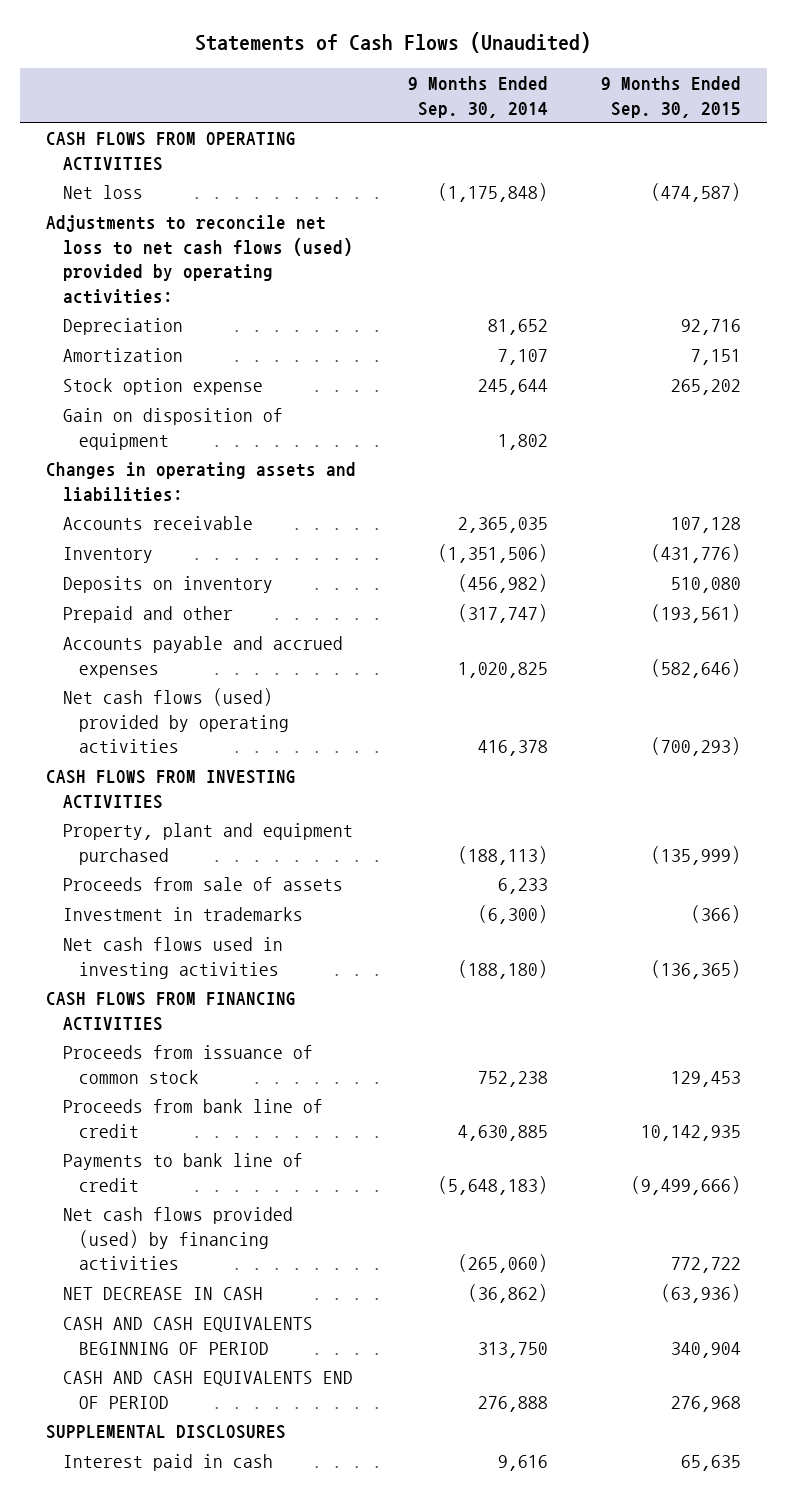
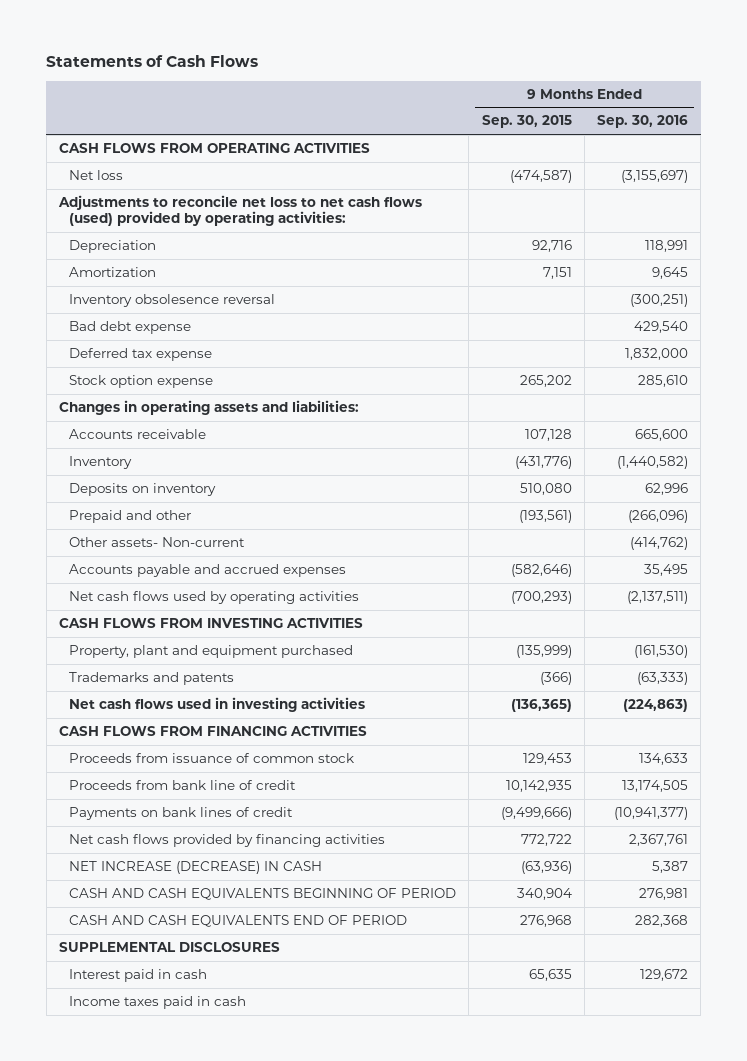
- Statements of Cash Flows (Unaudited)
+ Statements of Cash Flows
- | 9 Months Ended Sep. 30, 2014 | 9 Months Ended Sep. 30, 2015
+ | 9 Months Ended Sep. 30, 2015 | 9 Months Ended Sep. 30, 2016
+ Inventory obsolesence reversal | | (300,251)
+ Bad debt expense | | 429,540
+ Deferred tax expense | | 1,832,000
- Gain on disposition of equipment | 1,802 |
+ Other assets- Non-current | | (414,762)
- Net cash flows (used) provided by operating activities | 416,378 | (700,293)
+ Net cash flows used by operating activities | (700,293) | (2,137,511)
- Proceeds from sale of assets | 6,233 |
- Investment in trademarks | (6,300) | (366)
+ Trademarks and patents | (366) | (63,333)
- Payments to bank line of credit | (5,648,183) | (9,499,666)
- Net cash flows provided (used) by financing activities | (265,060) | 772,722
- NET DECREASE IN CASH | (36,862) | (63,936)
+ Payments on bank lines of credit | (9,499,666) | (10,941,377)
+ Net cash flows provided by financing activities | 772,722 | 2,367,761
+ NET INCREASE (DECREASE) IN CASH | (63,936) | 5,387
+ Income taxes paid in cash

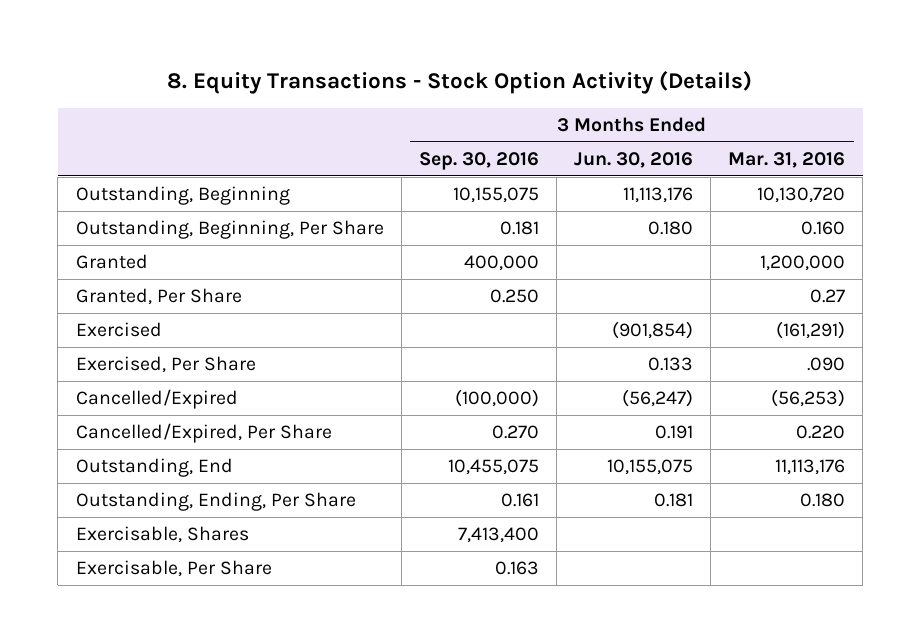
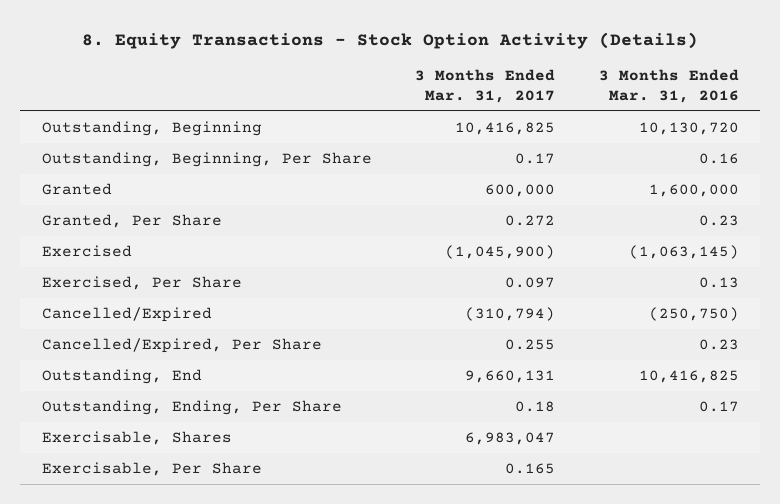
- | 3 Months Ended Sep. 30, 2016 | 3 Months Ended Jun. 30, 2016 | 3 Months Ended Mar. 31, 2016
+ | 3 Months Ended Mar. 31, 2017 | 3 Months Ended Mar. 31, 2016
- Outstanding, Beginning, Per Share | 0.181 | 0.180 | 0.160
- Granted | 400,000 | | 1,200,000
- Granted, Per Share | 0.250 | | 0.27
- Exercised | | (901,854) | (161,291)
- Exercised, Per Share | | 0.133 | .090
- Cancelled/Expired | (100,000) | (56,247) | (56,253)
- Cancelled/Expired, Per Share | 0.270 | 0.191 | 0.220
- Outstanding, End | 10,455,075 | 10,155,075 | 11,113,176
- Outstanding, Ending, Per Share | 0.161 | 0.181 | 0.180
+ Outstanding, Beginning, Per Share | 0.17 | 0.16
+ Granted | 600,000 | 1,600,000
+ Granted, Per Share | 0.272 | 0.23
+ Exercised | (1,045,900) | (1,063,145)
+ Exercised, Per Share | 0.097 | 0.13
+ Cancelled/Expired | (310,794) | (250,750)
+ Cancelled/Expired, Per Share | 0.255 | 0.23
+ Outstanding, End | 9,660,131 | 10,416,825
+ Outstanding, Ending, Per Share | 0.18 | 0.17

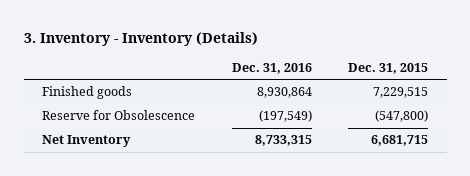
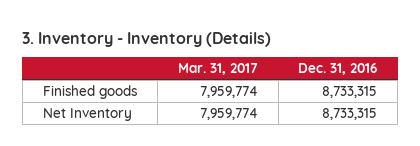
- | Dec. 31, 2016 | Dec. 31, 2015
+ | Mar. 31, 2017 | Dec. 31, 2016
- Finished goods | 8,930,864 | 7,229,515
- Reserve for Obsolescence | (197,549) | (547,800)
+ Finished goods | 7,959,774 | 8,733,315

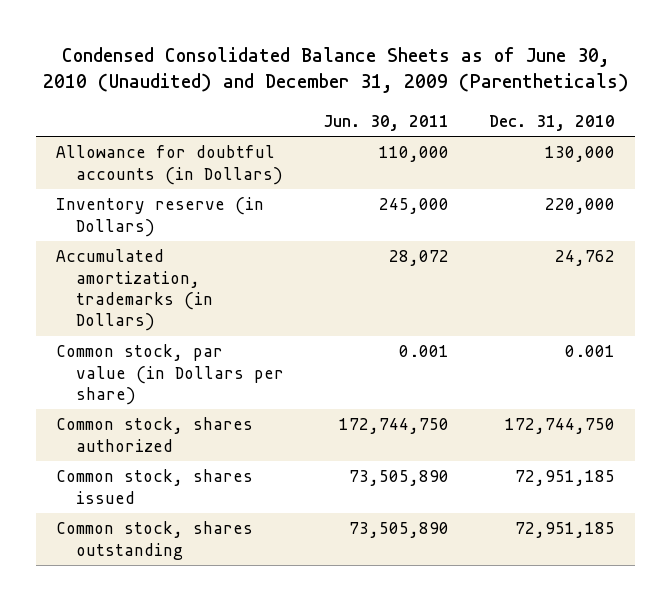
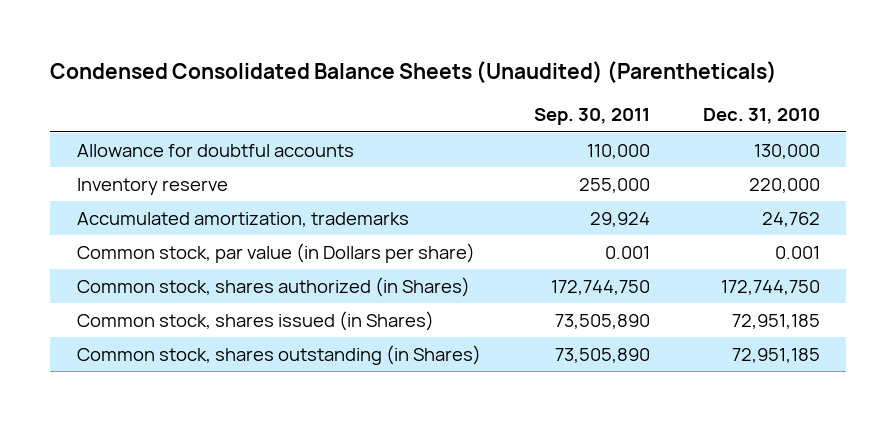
- Condensed Consolidated Balance Sheets as of June 30, 2010 (Unaudited) and December 31, 2009 (Parentheticals)
+ Condensed Consolidated Balance Sheets (Unaudited) (Parentheticals)
- | Jun. 30, 2011 | Dec. 31, 2010
+ | Sep. 30, 2011 | Dec. 31, 2010
- Allowance for doubtful accounts (in Dollars) | 110,000 | 130,000
- Inventory reserve (in Dollars) | 245,000 | 220,000
- Accumulated amortization, trademarks (in Dollars) | 28,072 | 24,762
+ Allowance for doubtful accounts | 110,000 | 130,000
+ Inventory reserve | 255,000 | 220,000
+ Accumulated amortization, trademarks | 29,924 | 24,762
- Common stock, shares authorized | 172,744,750 | 172,744,750
- Common stock, shares issued | 73,505,890 | 72,951,185
- Common stock, shares outstanding | 73,505,890 | 72,951,185
+ Common stock, shares authorized (in Shares) | 172,744,750 | 172,744,750
+ Common stock, shares issued (in Shares) | 73,505,890 | 72,951,185
+ Common stock, shares outstanding (in Shares) | 73,505,890 | 72,951,185

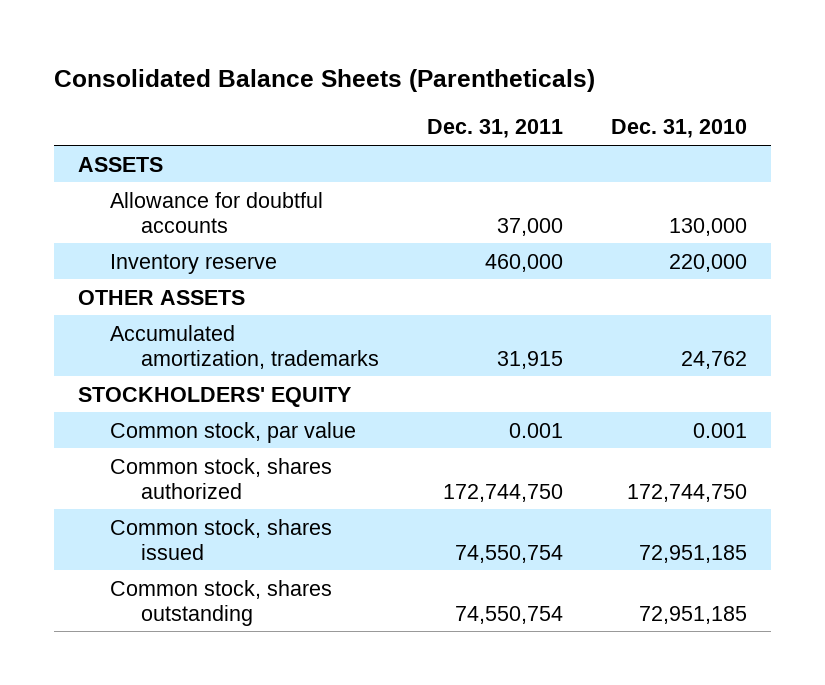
- Condensed Consolidated Balance Sheets (Unaudited) (Parentheticals)
+ Consolidated Balance Sheets (Parentheticals)
- | Sep. 30, 2011 | Dec. 31, 2010
+ | Dec. 31, 2011 | Dec. 31, 2010
+ ASSETS
+ OTHER ASSETS
- Common stock, par value (in Dollars per share) | 0.001 | 0.001
- Common stock, shares authorized (in Shares) | 172,744,750 | 172,744,750
- Common stock, shares issued (in Shares) | 73,505,890 | 72,951,185
- Common stock, shares outstanding (in Shares) | 73,505,890 | 72,951,185
+ STOCKHOLDERS' EQUITY
+ Common stock, par value | 0.001 | 0.001
+ Common stock, shares authorized | 172,744,750 | 172,744,750
+ Common stock, shares issued | 74,550,754 | 72,951,185
+ Common stock, shares outstanding | 74,550,754 | 72,951,185

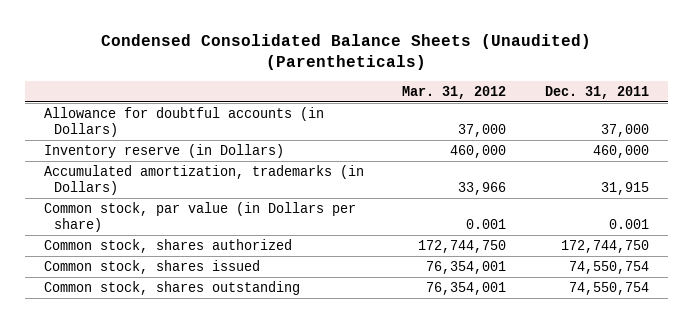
- Consolidated Balance Sheets (Parentheticals)
+ Condensed Consolidated Balance Sheets (Unaudited) (Parentheticals)
- | Dec. 31, 2011 | Dec. 31, 2010
+ | Mar. 31, 2012 | Dec. 31, 2011
- ASSETS
- Allowance for doubtful accounts | 37,000 | 130,000
- Inventory reserve | 460,000 | 220,000
- OTHER ASSETS
- Accumulated amortization, trademarks | 31,915 | 24,762
- STOCKHOLDERS' EQUITY
- Common stock, par value | 0.001 | 0.001
+ Allowance for doubtful accounts (in Dollars) | 37,000 | 37,000
+ Inventory reserve (in Dollars) | 460,000 | 460,000
+ Accumulated amortization, trademarks (in Dollars) | 33,966 | 31,915
+ Common stock, par value (in Dollars per share) | 0.001 | 0.001

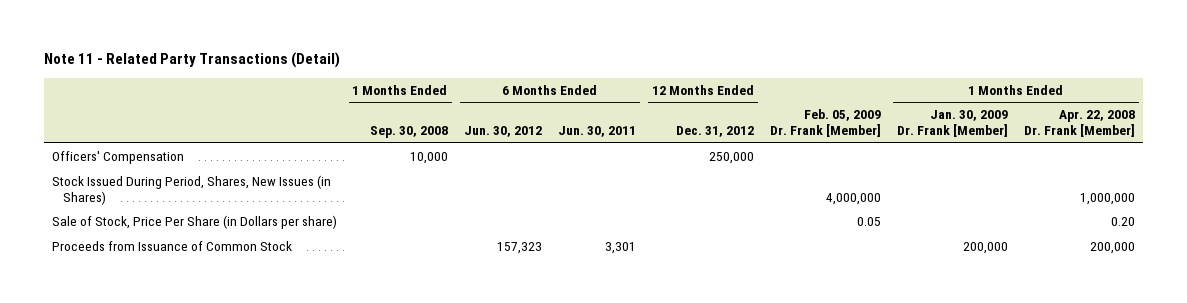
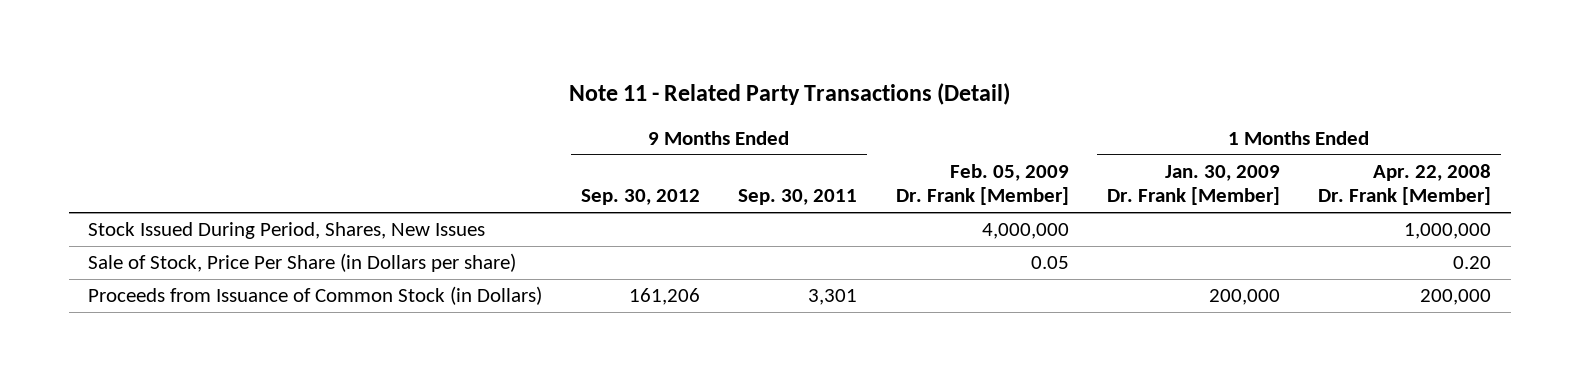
- | 1 Months Ended Sep. 30, 2008 | 6 Months Ended Jun. 30, 2012 | 6 Months Ended Jun. 30, 2011 | 12 Months Ended Dec. 31, 2012 | Feb. 05, 2009 Dr. Frank [Member] | 1 Months Ended Jan. 30, 2009 Dr. Frank [Member] | 1 Months Ended Apr. 22, 2008 Dr. Frank [Member]
+ | 9 Months Ended Sep. 30, 2012 | 9 Months Ended Sep. 30, 2011 | Feb. 05, 2009 Dr. Frank [Member] | 1 Months Ended Jan. 30, 2009 Dr. Frank [Member] | 1 Months Ended Apr. 22, 2008 Dr. Frank [Member]
- Officers' Compensation | 10,000 | | | 250,000 | | |
- Stock Issued During Period, Shares, New Issues (in Shares) | | | | | 4,000,000 | | 1,000,000
+ Stock Issued During Period, Shares, New Issues | | | 4,000,000 | | 1,000,000
- Proceeds from Issuance of Common Stock | | 157,323 | 3,301 | | | 200,000 | 200,000
+ Proceeds from Issuance of Common Stock (in Dollars) | 161,206 | 3,301 | | 200,000 | 200,000

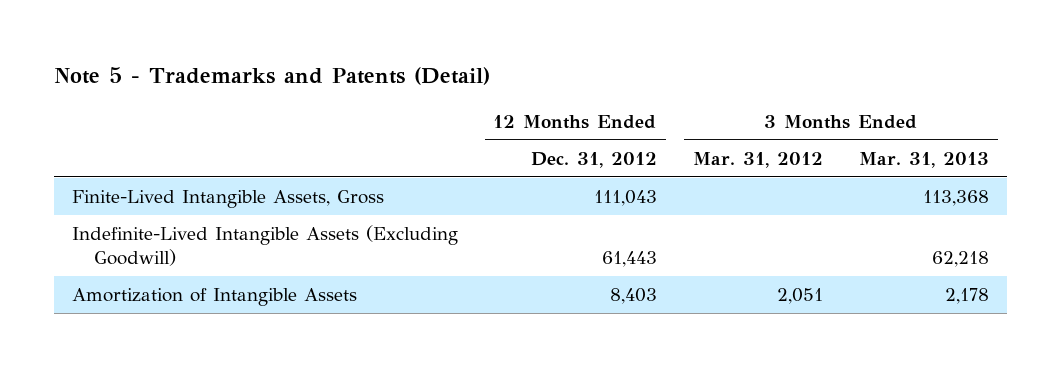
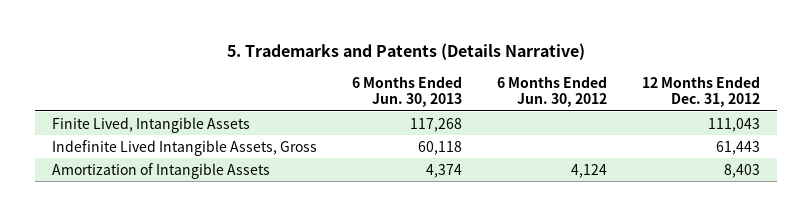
- Note 5 - Trademarks and Patents (Detail)
+ 5. Trademarks and Patents (Details Narrative)
- | 12 Months Ended Dec. 31, 2012 | 3 Months Ended Mar. 31, 2012 | 3 Months Ended Mar. 31, 2013
+ | 6 Months Ended Jun. 30, 2013 | 6 Months Ended Jun. 30, 2012 | 12 Months Ended Dec. 31, 2012
- Finite-Lived Intangible Assets, Gross | 111,043 | | 113,368
- Indefinite-Lived Intangible Assets (Excluding Goodwill) | 61,443 | | 62,218
+ Finite Lived, Intangible Assets | 117,268 | | 111,043
+ Indefinite Lived Intangible Assets, Gross | 60,118 | | 61,443

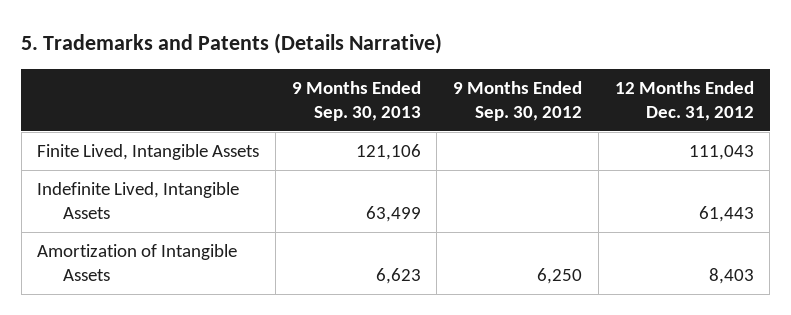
- | 6 Months Ended Jun. 30, 2013 | 6 Months Ended Jun. 30, 2012 | 12 Months Ended Dec. 31, 2012
+ | 9 Months Ended Sep. 30, 2013 | 9 Months Ended Sep. 30, 2012 | 12 Months Ended Dec. 31, 2012
- Indefinite Lived Intangible Assets, Gross | 60,118 | | 61,443
+ Indefinite Lived, Intangible Assets | 63,499 | | 61,443

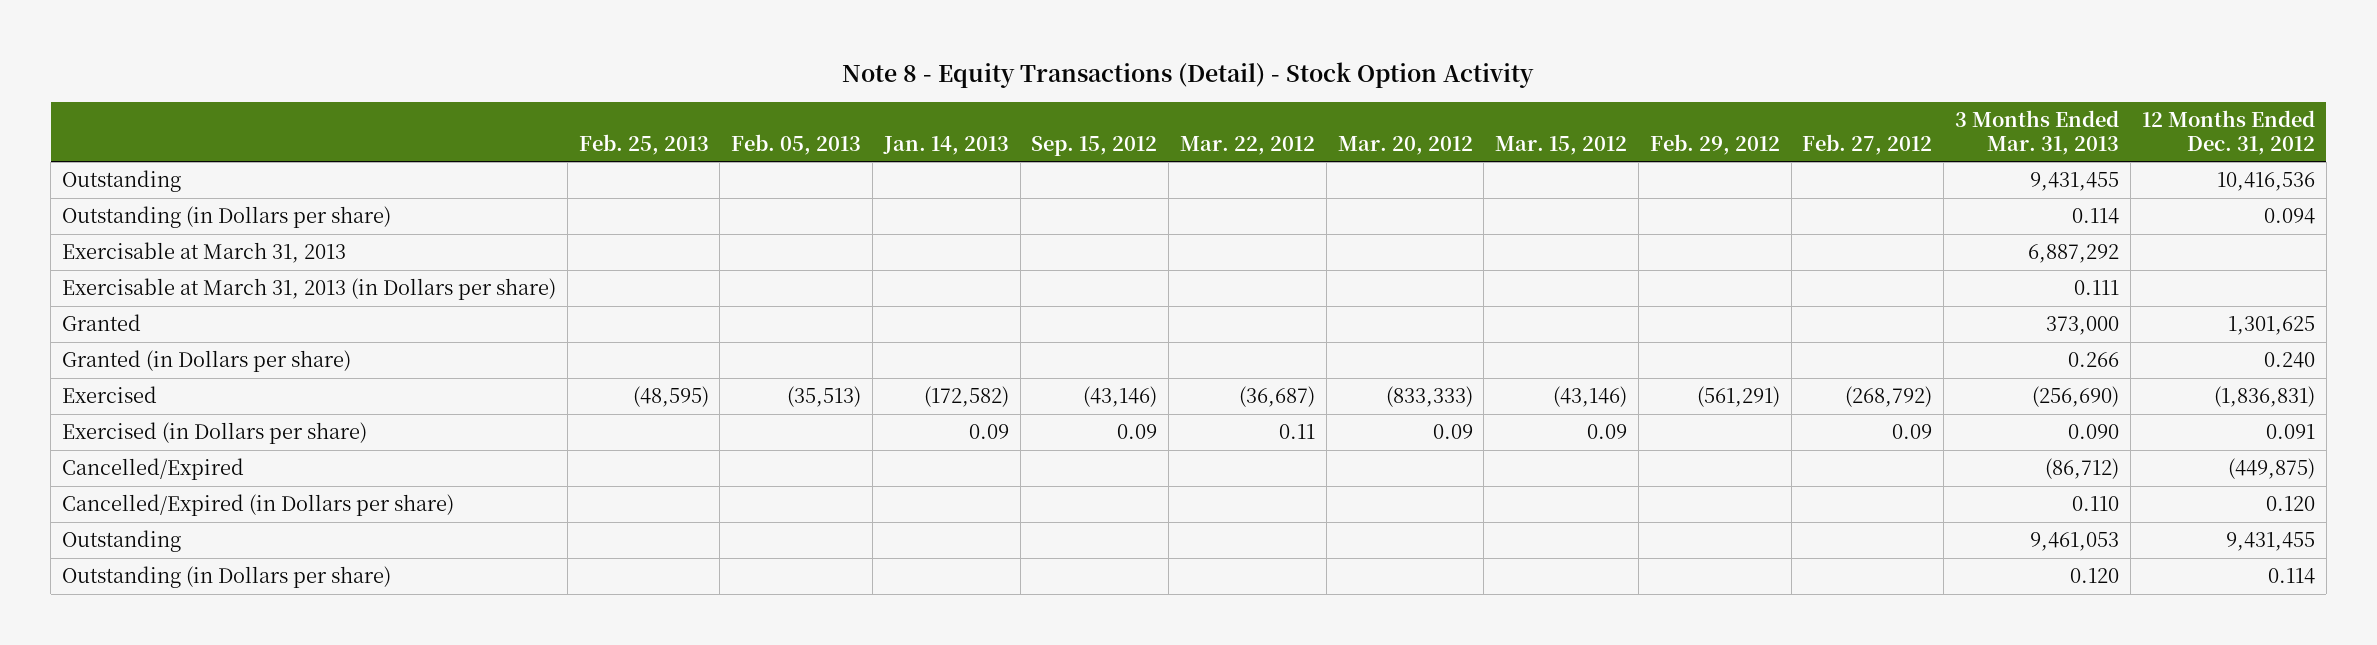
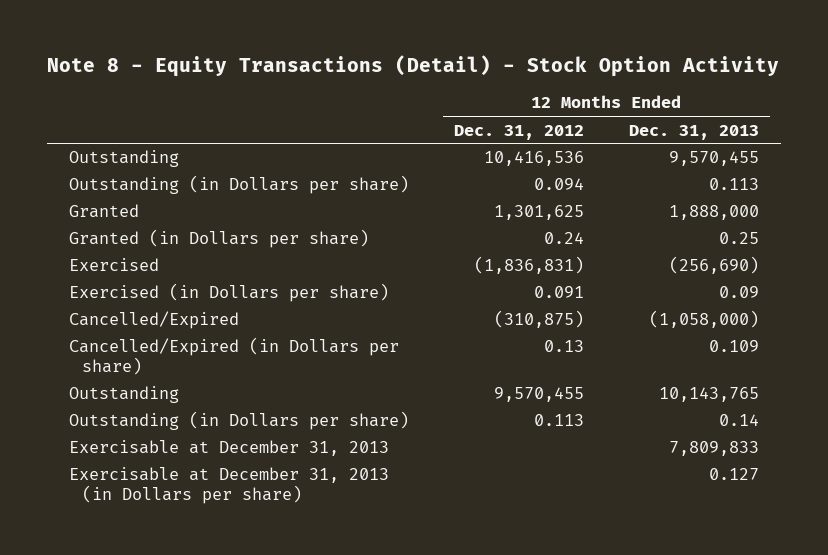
- | Feb. 25, 2013 | Feb. 05, 2013 | Jan. 14, 2013 | Sep. 15, 2012 | Mar. 22, 2012 | Mar. 20, 2012 | Mar. 15, 2012 | Feb. 29, 2012 | Feb. 27, 2012 | 3 Months Ended Mar. 31, 2013 | 12 Months Ended Dec. 31, 2012
+ | 12 Months Ended Dec. 31, 2012 | 12 Months Ended Dec. 31, 2013
- Exercisable at March 31, 2013 | | | | | | | | | | 6,887,292 |
- Exercisable at March 31, 2013 (in Dollars per share) | | | | | | | | | | 0.111 |
- Granted (in Dollars per share) | | | | | | | | | | 0.266 | 0.240
+ Granted (in Dollars per share) | 0.24 | 0.25
- Cancelled/Expired | | | | | | | | | | (86,712) | (449,875)
- Cancelled/Expired (in Dollars per share) | | | | | | | | | | 0.110 | 0.120
- Outstanding | | | | | | | | | | 9,461,053 | 9,431,455
- Outstanding (in Dollars per share) | | | | | | | | | | 0.120 | 0.114
+ Cancelled/Expired | (310,875) | (1,058,000)
+ Cancelled/Expired (in Dollars per share) | 0.13 | 0.109
+ Outstanding | 9,570,455 | 10,143,765
+ Outstanding (in Dollars per share) | 0.113 | 0.14
+ Exercisable at December 31, 2013 | | 7,809,833
+ Exercisable at December 31, 2013 (in Dollars per share) | | 0.127

